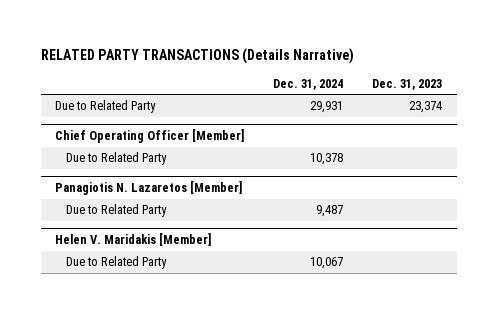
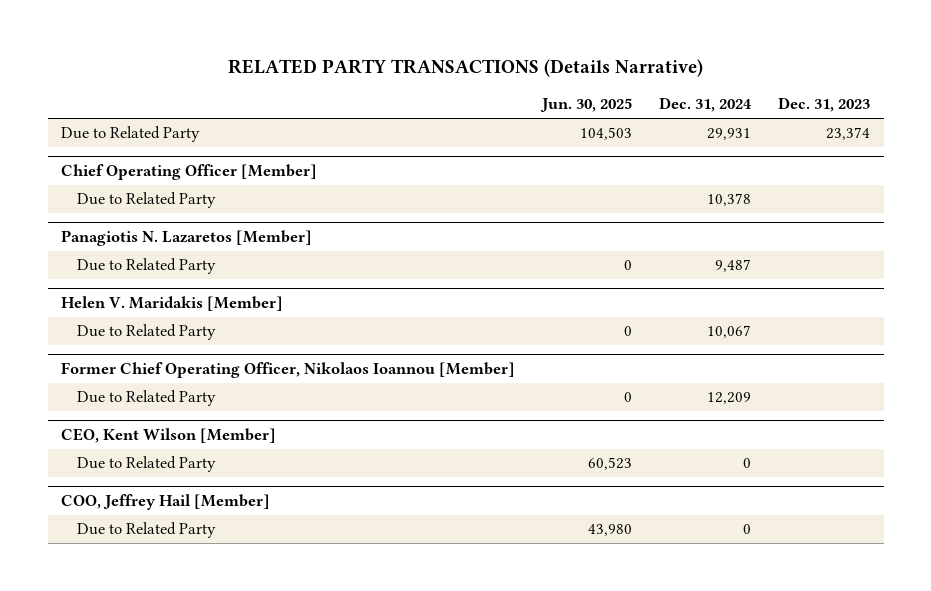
- | Dec. 31, 2024 | Dec. 31, 2023
+ | Jun. 30, 2025 | Dec. 31, 2024 | Dec. 31, 2023
+ Former Chief Operating Officer, Nikolaos Ioannou [Member]
+ Due to Related Party | 0 | 12,209 |
+ CEO, Kent Wilson [Member]
+ Due to Related Party | 60,523 | 0 |
+ COO, Jeffrey Hail [Member]
+ Due to Related Party | 43,980 | 0 |

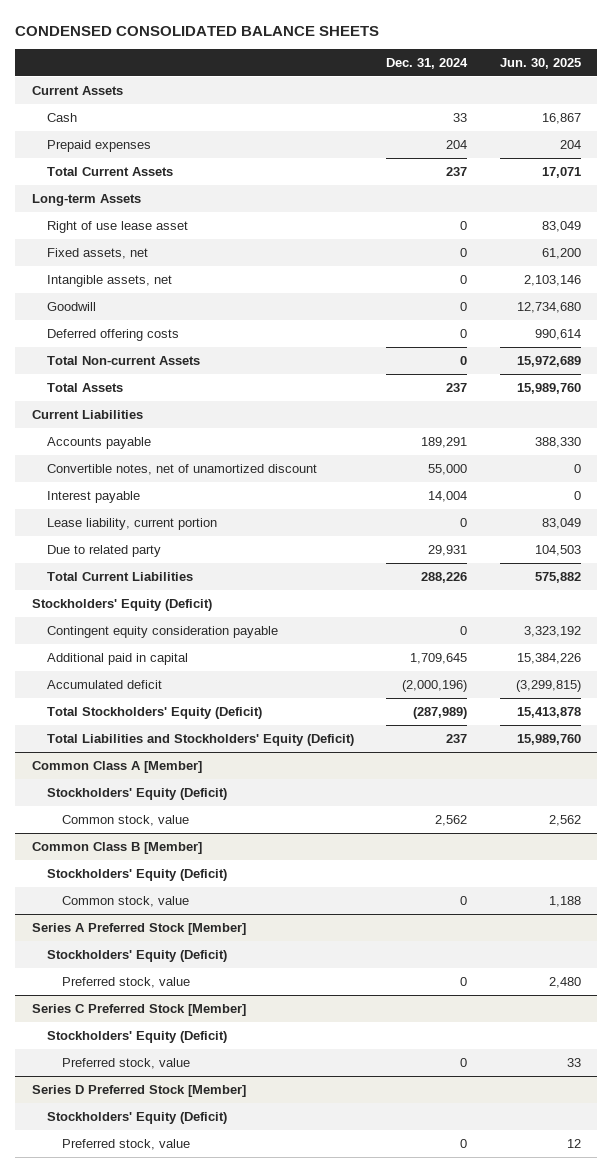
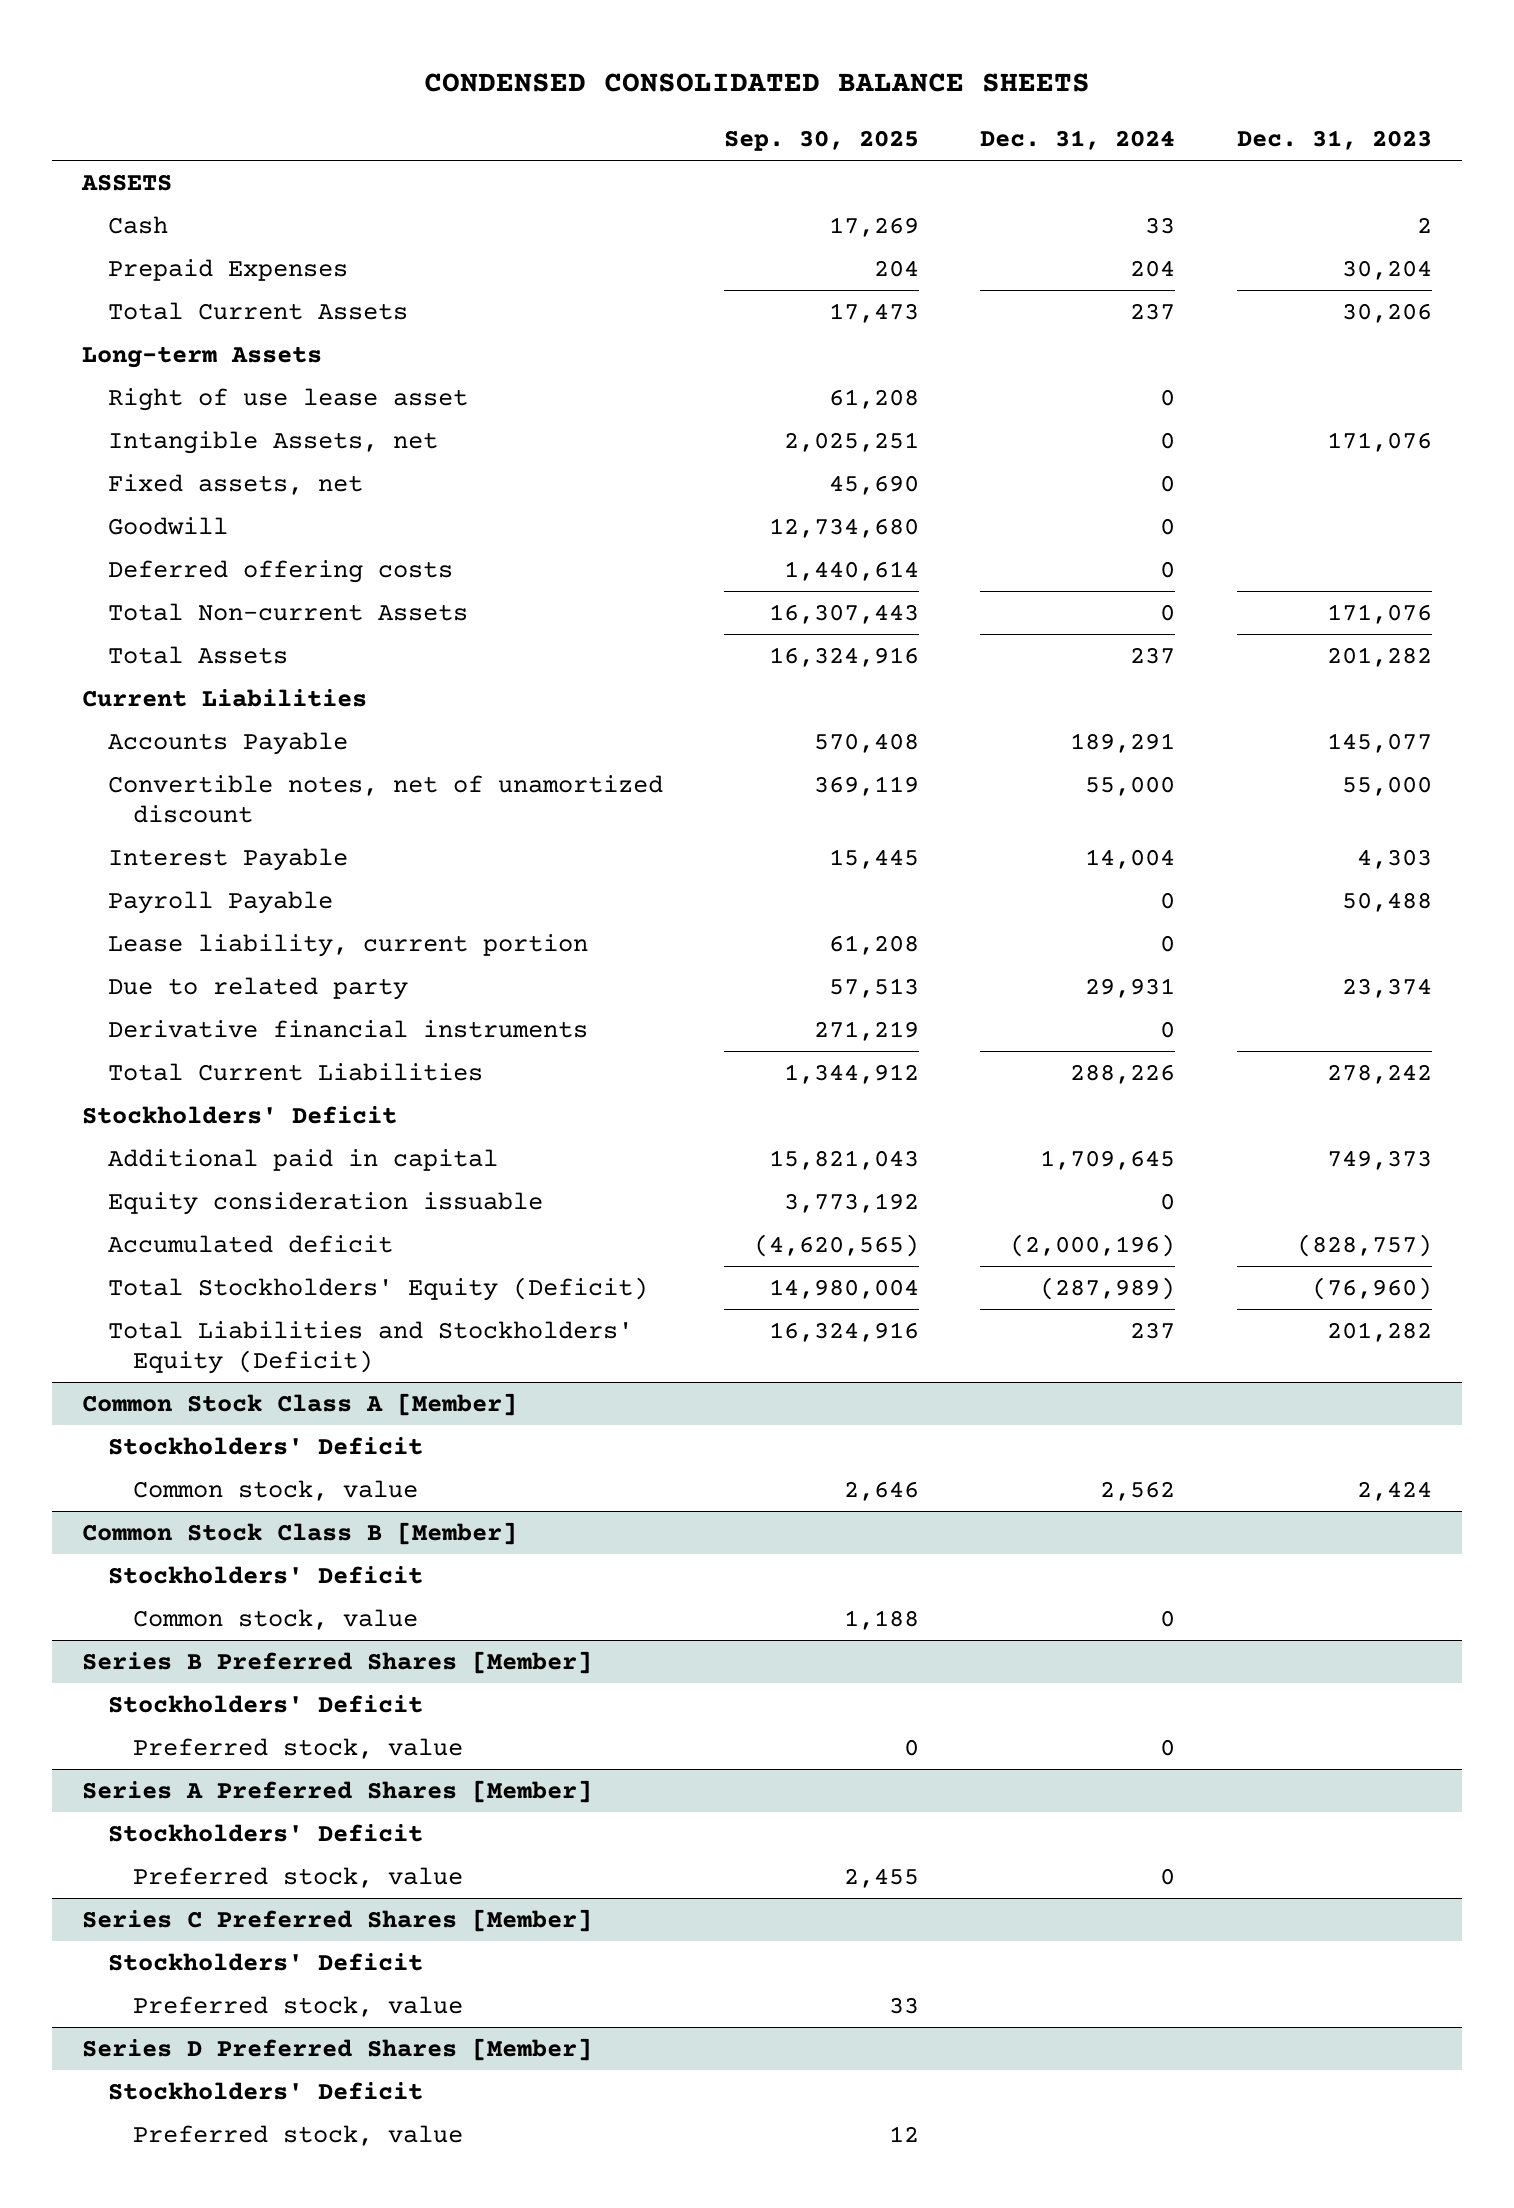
- | Dec. 31, 2024 | Jun. 30, 2025
+ | Sep. 30, 2025 | Dec. 31, 2024 | Dec. 31, 2023
- Current Assets
+ ASSETS
- Prepaid expenses | 204 | 204
+ Prepaid Expenses | 204 | 204 | 30,204
+ Intangible Assets, net | 2,025,251 | 0 | 171,076
- Intangible assets, net | 0 | 2,103,146
- Accounts payable | 189,291 | 388,330
+ Accounts Payable | 570,408 | 189,291 | 145,077
- Interest payable | 14,004 | 0
+ Interest Payable | 15,445 | 14,004 | 4,303
+ Payroll Payable | | 0 | 50,488
+ Derivative financial instruments | 271,219 | 0 |
- Stockholders' Equity (Deficit)
- Contingent equity consideration payable | 0 | 3,323,192
+ Stockholders' Deficit
+ Equity consideration issuable | 3,773,192 | 0 |
- Common Class A [Member]
- Stockholders' Equity (Deficit)
+ Common Stock Class A [Member]
+ Stockholders' Deficit
- Common Class B [Member]
- Stockholders' Equity (Deficit)
+ Common Stock Class B [Member]
+ Stockholders' Deficit
- Series A Preferred Stock [Member]
- Stockholders' Equity (Deficit)
- Preferred stock, value | 0 | 2,480
- Series C Preferred Stock [Member]
- Stockholders' Equity (Deficit)
+ Series B Preferred Shares [Member]
+ Stockholders' Deficit
- Series D Preferred Stock [Member]
- Stockholders' Equity (Deficit)
+ Series A Preferred Shares [Member]
+ Stockholders' Deficit
+ Series C Preferred Shares [Member]
+ Stockholders' Deficit
+ Preferred stock, value | 33 | |
+ Series D Preferred Shares [Member]
+ Stockholders' Deficit
+ Preferred stock, value | 12 | |

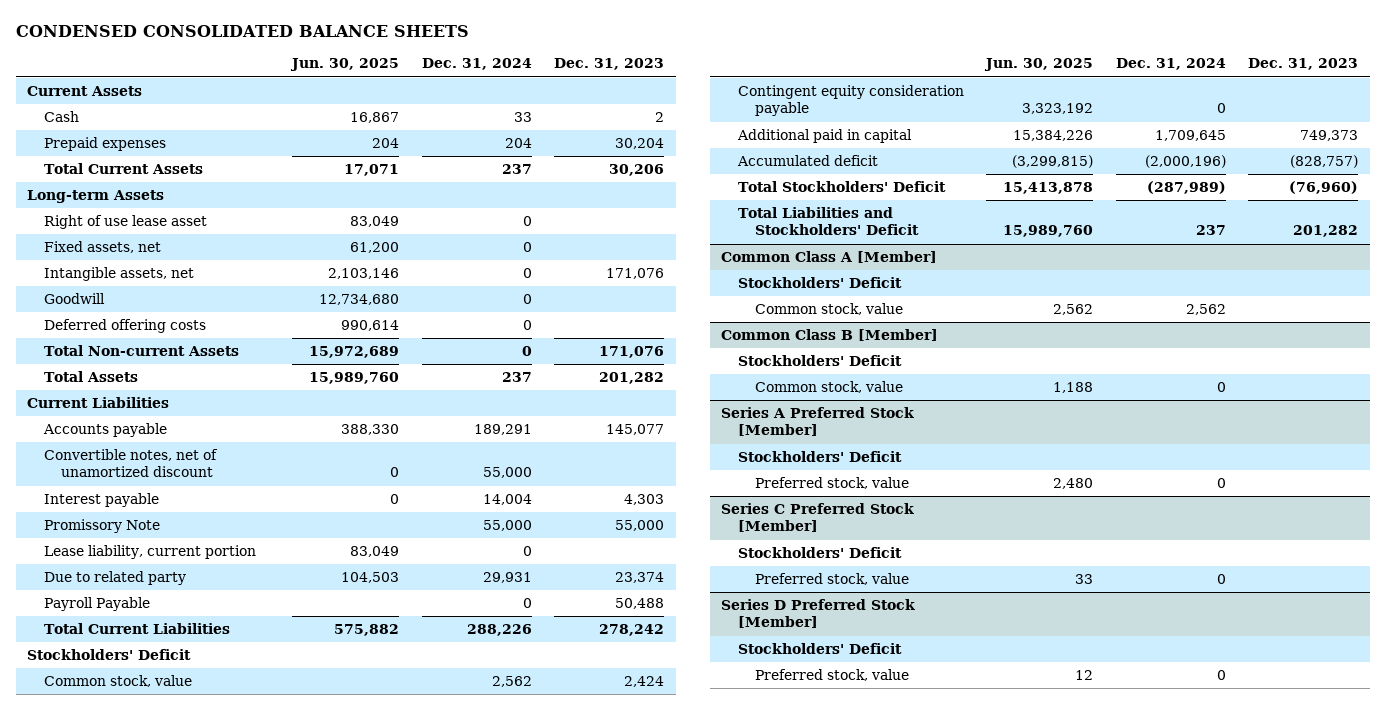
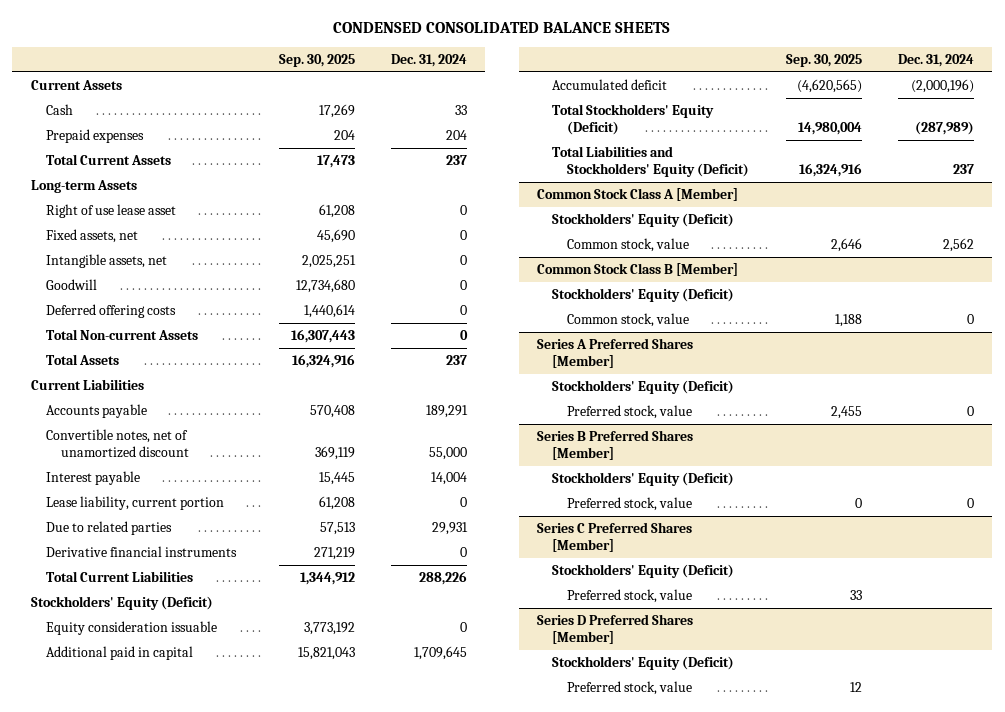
- | Jun. 30, 2025 | Dec. 31, 2024 | Dec. 31, 2023
+ | Sep. 30, 2025 | Dec. 31, 2024
- Promissory Note | | 55,000 | 55,000
- Due to related party | 104,503 | 29,931 | 23,374
- Payroll Payable | | 0 | 50,488
+ Due to related parties | 57,513 | 29,931
+ Derivative financial instruments | 271,219 | 0
- Stockholders' Deficit
- Common stock, value | | 2,562 | 2,424
- Contingent equity consideration payable | 3,323,192 | 0 |
+ Stockholders' Equity (Deficit)
+ Equity consideration issuable | 3,773,192 | 0
- Total Stockholders' Deficit | 15,413,878 | (287,989) | (76,960)
- Total Liabilities and Stockholders' Deficit | 15,989,760 | 237 | 201,282
- Common Class A [Member]
- Stockholders' Deficit
+ Total Stockholders' Equity (Deficit) | 14,980,004 | (287,989)
+ Total Liabilities and Stockholders' Equity (Deficit) | 16,324,916 | 237
+ Common Stock Class A [Member]
+ Stockholders' Equity (Deficit)
- Common Class B [Member]
- Stockholders' Deficit
+ Common Stock Class B [Member]
+ Stockholders' Equity (Deficit)
- Series A Preferred Stock [Member]
- Stockholders' Deficit
- Preferred stock, value | 2,480 | 0 |
- Series C Preferred Stock [Member]
- Stockholders' Deficit
+ Series A Preferred Shares [Member]
+ Stockholders' Equity (Deficit)
- Series D Preferred Stock [Member]
- Stockholders' Deficit
+ Series B Preferred Shares [Member]
+ Stockholders' Equity (Deficit)
+ Series C Preferred Shares [Member]
+ Stockholders' Equity (Deficit)
+ Preferred stock, value | 33 |
+ Series D Preferred Shares [Member]
+ Stockholders' Equity (Deficit)
+ Preferred stock, value | 12 |

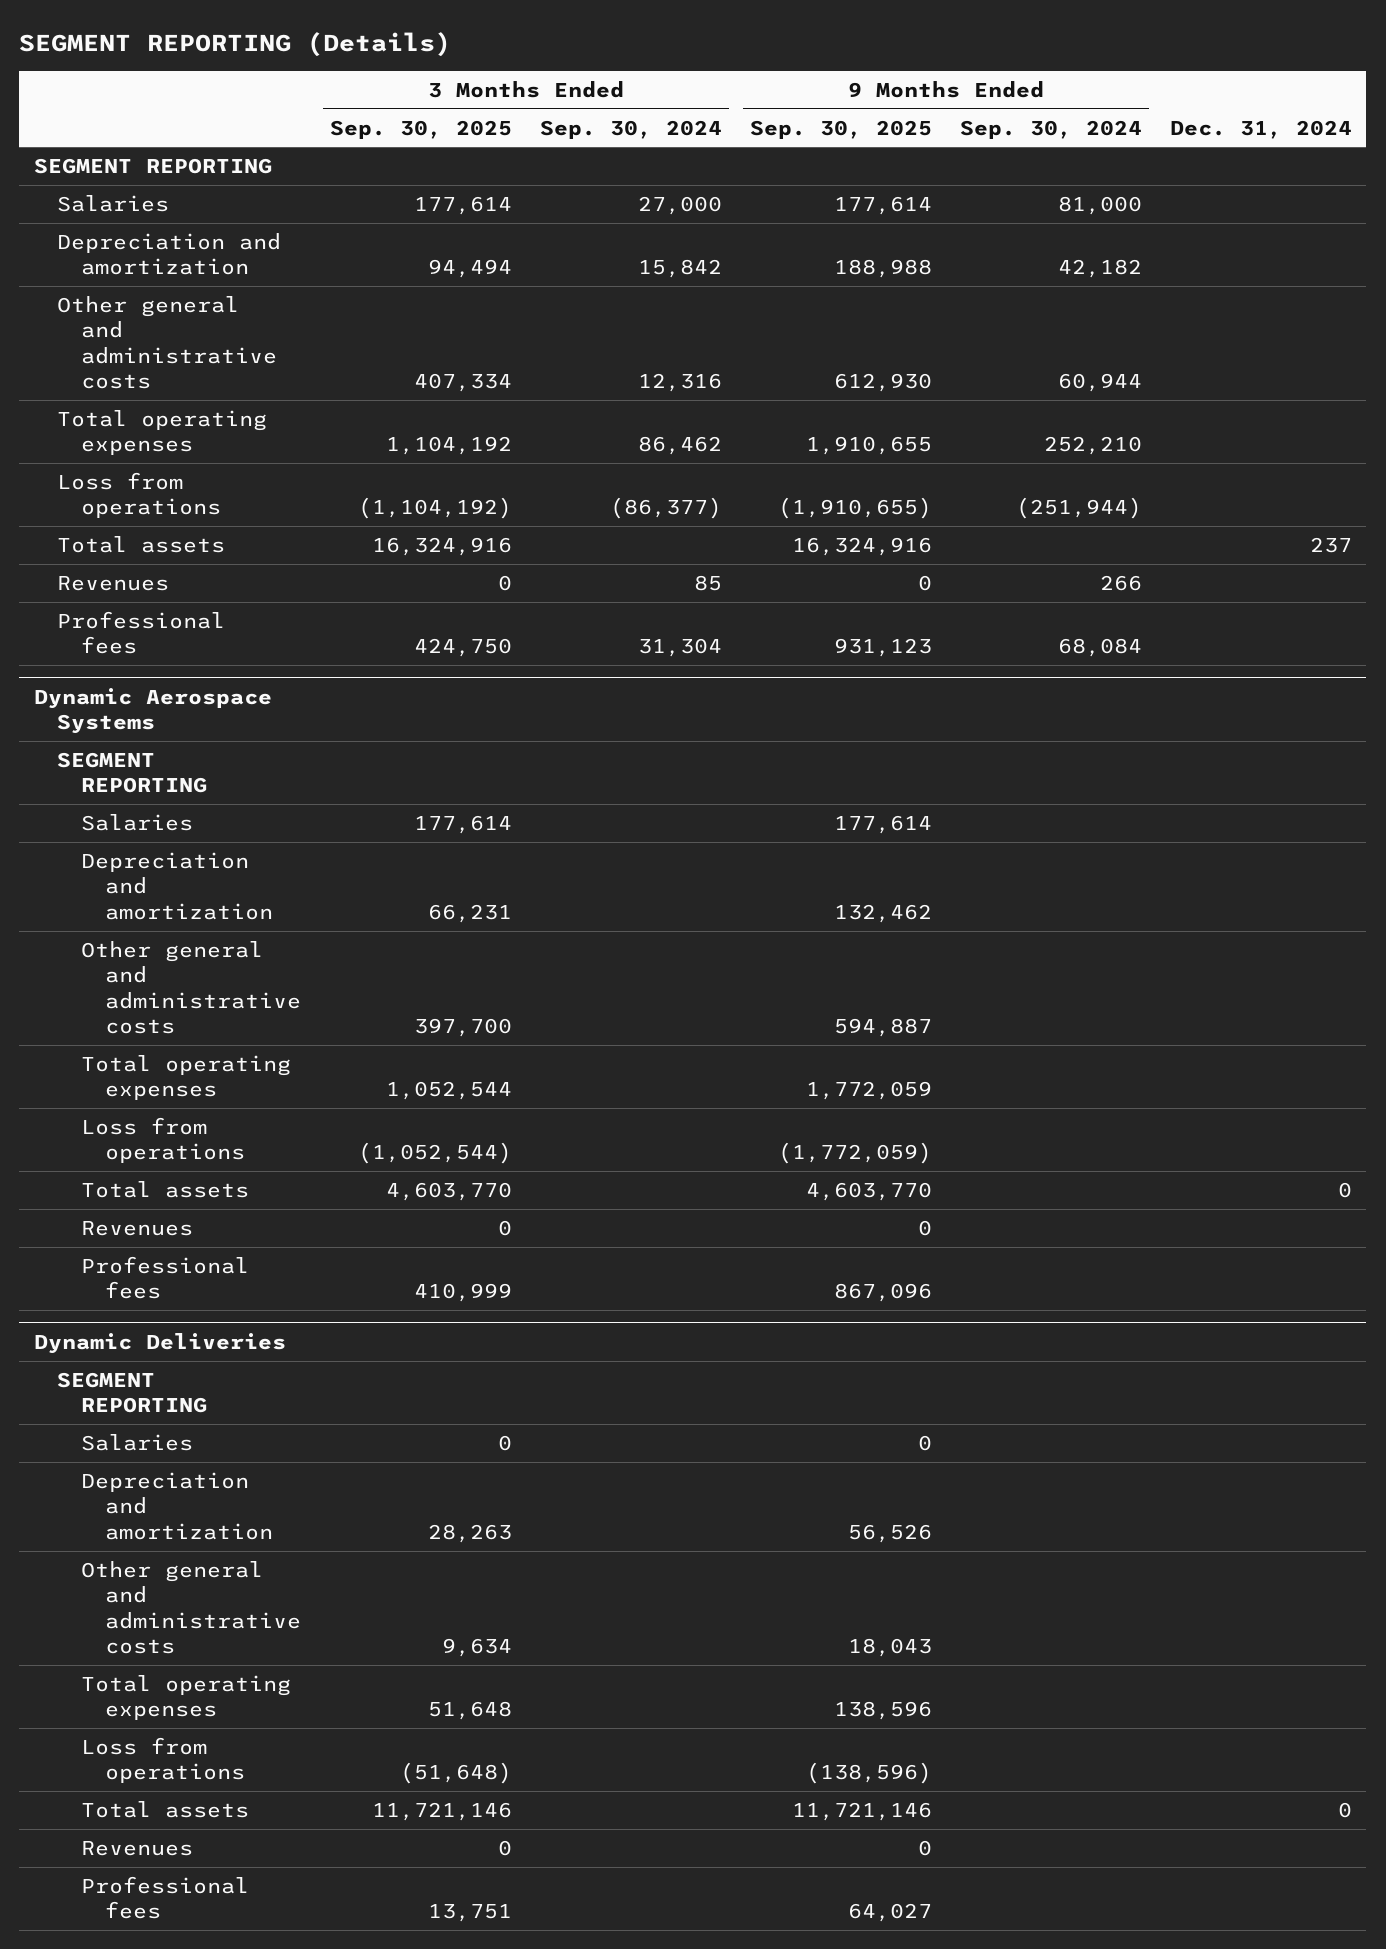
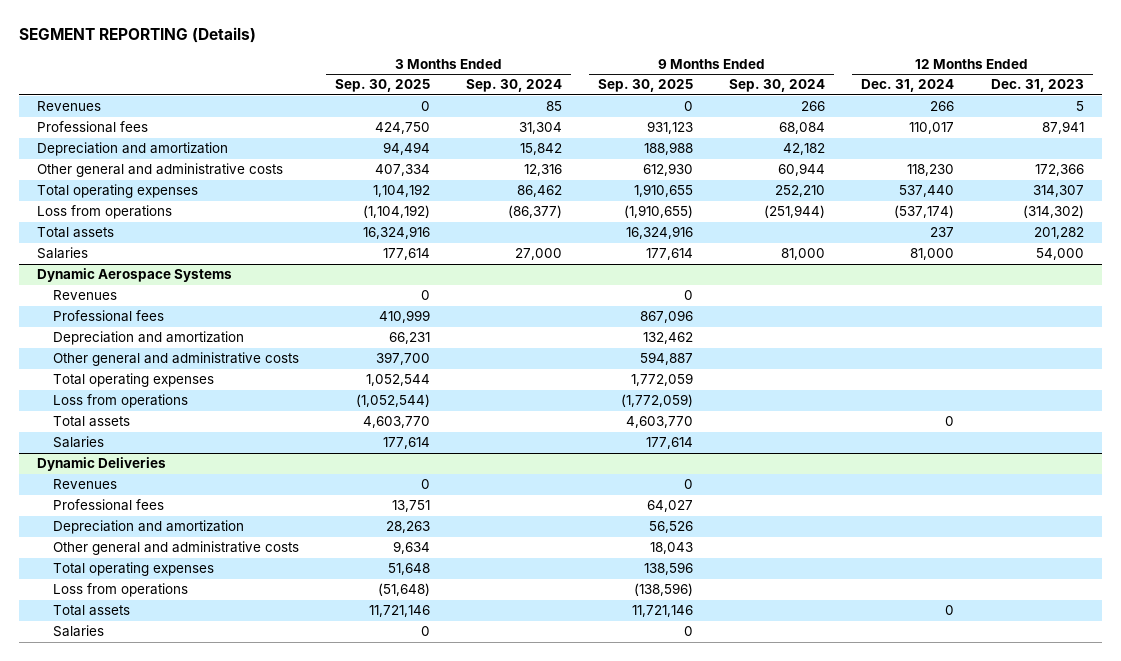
- | 3 Months Ended Sep. 30, 2025 | 3 Months Ended Sep. 30, 2024 | 9 Months Ended Sep. 30, 2025 | 9 Months Ended Sep. 30, 2024 | Dec. 31, 2024
+ | 3 Months Ended Sep. 30, 2025 | 3 Months Ended Sep. 30, 2024 | 9 Months Ended Sep. 30, 2025 | 9 Months Ended Sep. 30, 2024 | 12 Months Ended Dec. 31, 2024 | 12 Months Ended Dec. 31, 2023
- SEGMENT REPORTING
moved up: Revenues | 0 | 85 | 0 | 266 | 266 | 5
moved up: Professional fees | 424,750 | 31,304 | 931,123 | 68,084 | 110,017 | 87,941
moved down: Salaries | 177,614 | 27,000 | 177,614 | 81,000 | 81,000 | 54,000
@ Dynamic Aerospace Systems
- SEGMENT REPORTING
moved up: Revenues | 0 | | 0 | | |
moved up: Professional fees | 410,999 | | 867,096 | | |
moved down: Salaries | 177,614 | | 177,614 | | |
@ Dynamic Deliveries
- SEGMENT REPORTING
moved up: Revenues | 0 | | 0 | | |
moved up: Professional fees | 13,751 | | 64,027 | | |
moved down: Salaries | 0 | | 0 | | |

